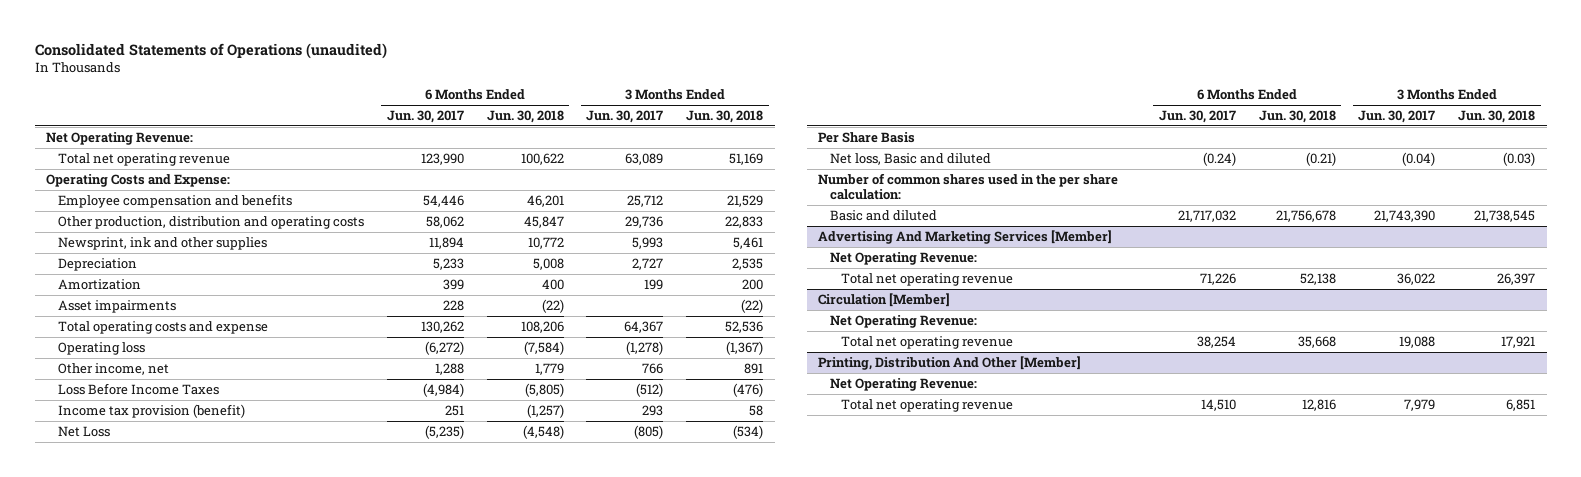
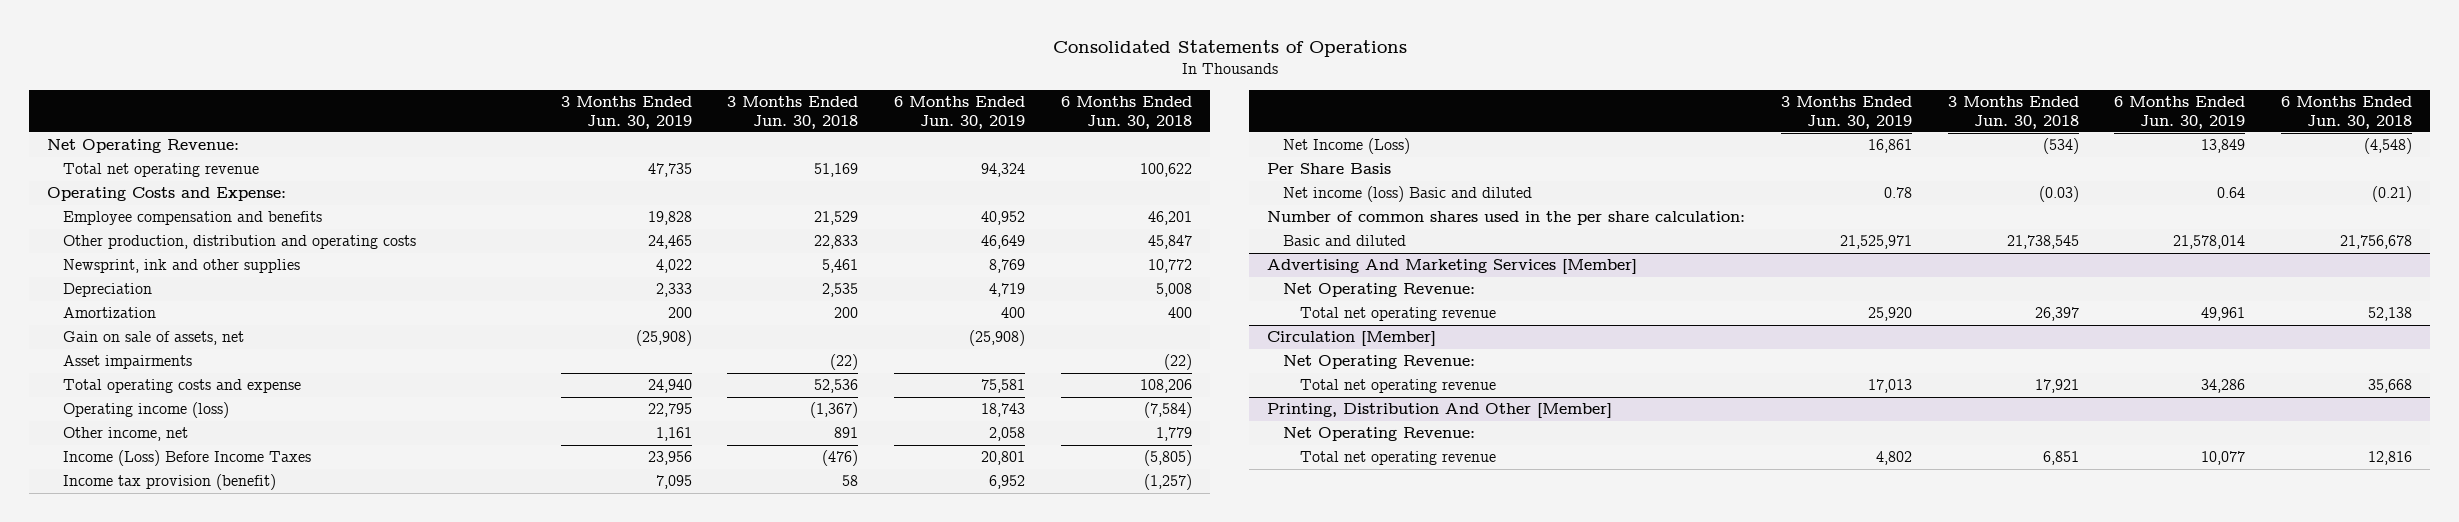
- Consolidated Statements of Operations (unaudited)
+ Consolidated Statements of Operations
- | 6 Months Ended Jun. 30, 2017 | 6 Months Ended Jun. 30, 2018 | 3 Months Ended Jun. 30, 2017 | 3 Months Ended Jun. 30, 2018
+ | 3 Months Ended Jun. 30, 2019 | 3 Months Ended Jun. 30, 2018 | 6 Months Ended Jun. 30, 2019 | 6 Months Ended Jun. 30, 2018
+ Gain on sale of assets, net | (25,908) | | (25,908) |
- Operating loss | (6,272) | (7,584) | (1,278) | (1,367)
+ Operating income (loss) | 22,795 | (1,367) | 18,743 | (7,584)
- Loss Before Income Taxes | (4,984) | (5,805) | (512) | (476)
+ Income (Loss) Before Income Taxes | 23,956 | (476) | 20,801 | (5,805)
- Net Loss | (5,235) | (4,548) | (805) | (534)
+ Net Income (Loss) | 16,861 | (534) | 13,849 | (4,548)
- Net loss, Basic and diluted | (0.24) | (0.21) | (0.04) | (0.03)
+ Net income (loss) Basic and diluted | 0.78 | (0.03) | 0.64 | (0.21)

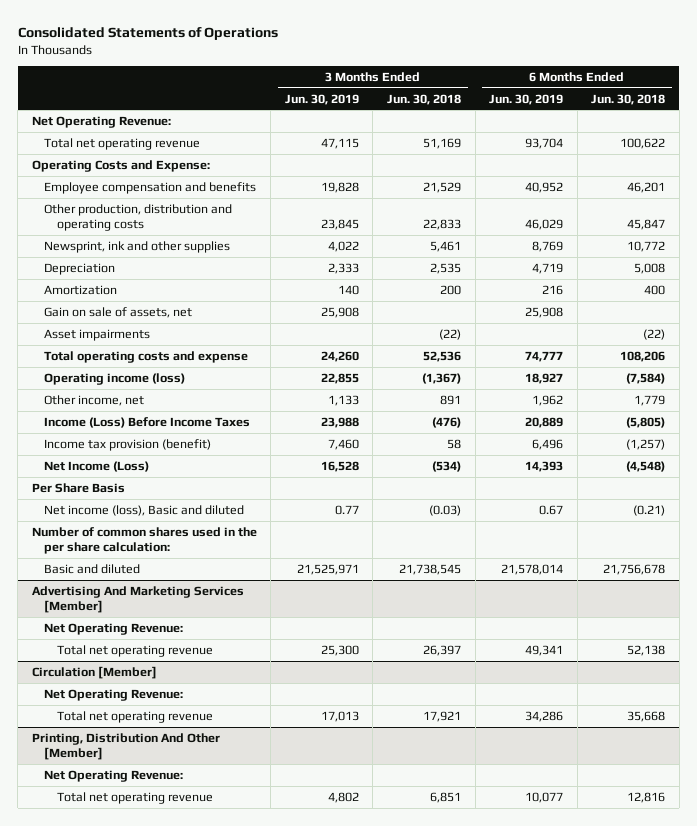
- Total net operating revenue | 47,735 | 51,169 | 94,324 | 100,622
+ Total net operating revenue | 47,115 | 51,169 | 93,704 | 100,622
- Other production, distribution and operating costs | 24,465 | 22,833 | 46,649 | 45,847
+ Other production, distribution and operating costs | 23,845 | 22,833 | 46,029 | 45,847
- Amortization | 200 | 200 | 400 | 400
- Gain on sale of assets, net | (25,908) | | (25,908) |
+ Amortization | 140 | 200 | 216 | 400
+ Gain on sale of assets, net | 25,908 | | 25,908 |
- Total operating costs and expense | 24,940 | 52,536 | 75,581 | 108,206
- Operating income (loss) | 22,795 | (1,367) | 18,743 | (7,584)
- Other income, net | 1,161 | 891 | 2,058 | 1,779
- Income (Loss) Before Income Taxes | 23,956 | (476) | 20,801 | (5,805)
- Income tax provision (benefit) | 7,095 | 58 | 6,952 | (1,257)
- Net Income (Loss) | 16,861 | (534) | 13,849 | (4,548)
+ Total operating costs and expense | 24,260 | 52,536 | 74,777 | 108,206
+ Operating income (loss) | 22,855 | (1,367) | 18,927 | (7,584)
+ Other income, net | 1,133 | 891 | 1,962 | 1,779
+ Income (Loss) Before Income Taxes | 23,988 | (476) | 20,889 | (5,805)
+ Income tax provision (benefit) | 7,460 | 58 | 6,496 | (1,257)
+ Net Income (Loss) | 16,528 | (534) | 14,393 | (4,548)
- Net income (loss) Basic and diluted | 0.78 | (0.03) | 0.64 | (0.21)
+ Net income (loss), Basic and diluted | 0.77 | (0.03) | 0.67 | (0.21)
@ Advertising And Marketing Services [Member]
- Total net operating revenue | 25,920 | 26,397 | 49,961 | 52,138
+ Total net operating revenue | 25,300 | 26,397 | 49,341 | 52,138

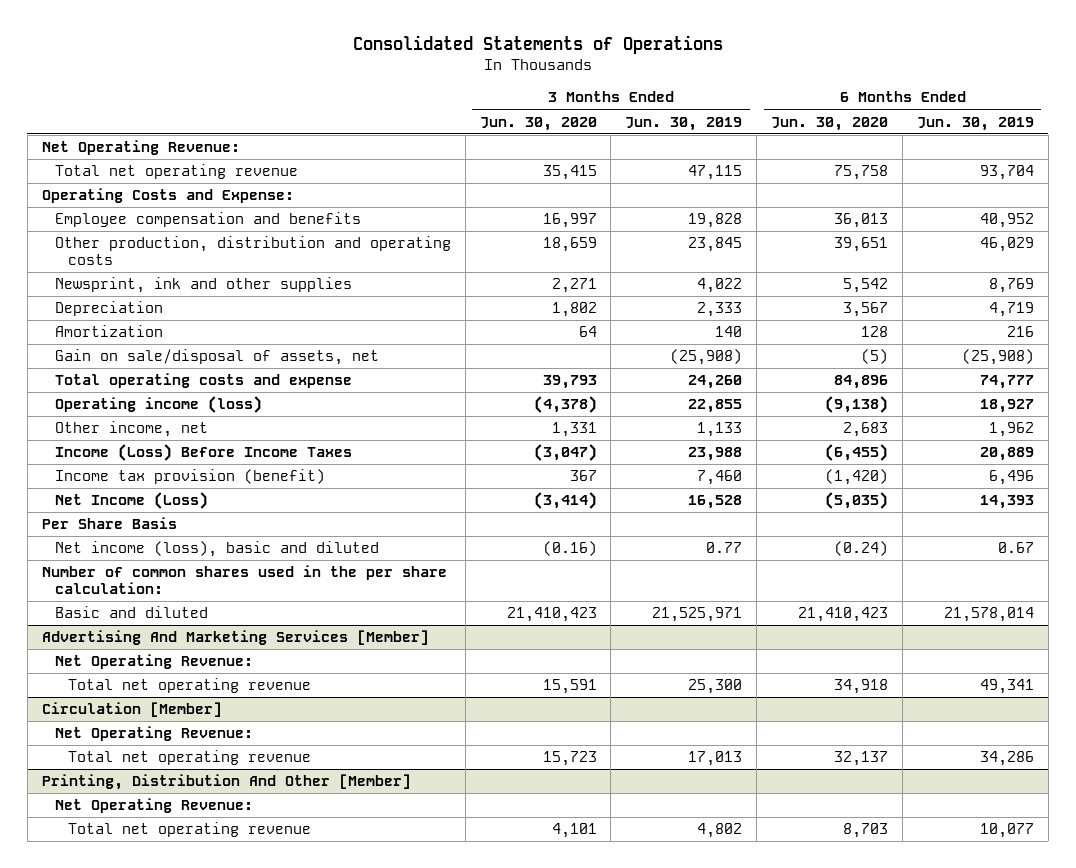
- | 3 Months Ended Jun. 30, 2019 | 3 Months Ended Jun. 30, 2018 | 6 Months Ended Jun. 30, 2019 | 6 Months Ended Jun. 30, 2018
+ | 3 Months Ended Jun. 30, 2020 | 3 Months Ended Jun. 30, 2019 | 6 Months Ended Jun. 30, 2020 | 6 Months Ended Jun. 30, 2019
- Gain on sale of assets, net | 25,908 | | 25,908 |
- Asset impairments | | (22) | | (22)
+ Gain on sale/disposal of assets, net | | (25,908) | (5) | (25,908)
- Net income (loss), Basic and diluted | 0.77 | (0.03) | 0.67 | (0.21)
+ Net income (loss), basic and diluted | (0.16) | 0.77 | (0.24) | 0.67

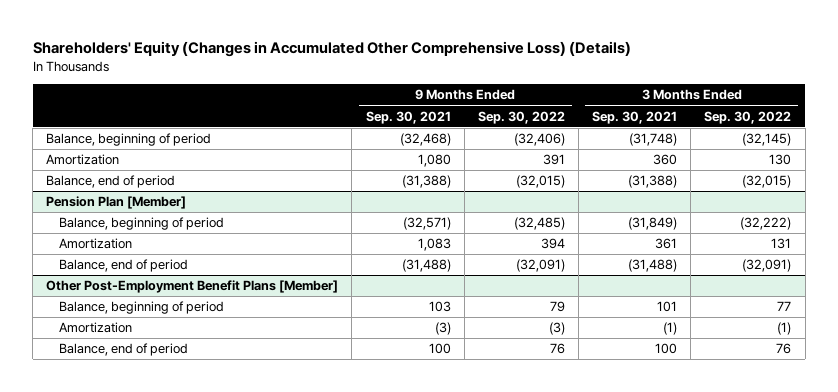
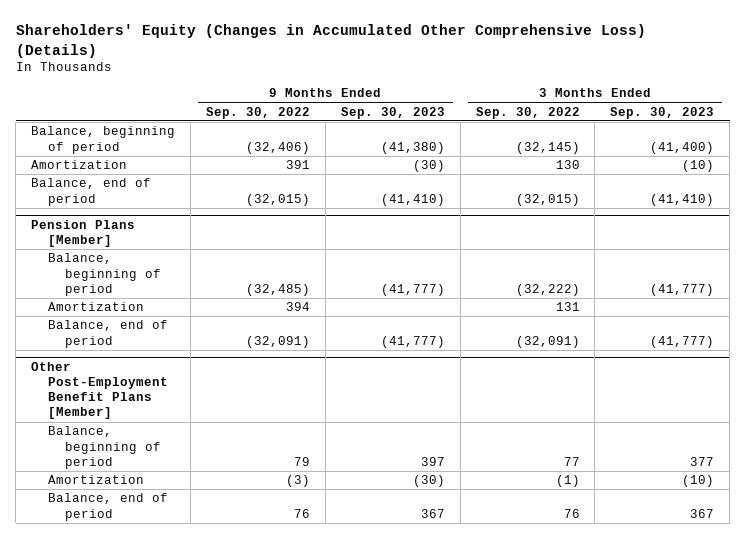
- | 9 Months Ended Sep. 30, 2021 | 9 Months Ended Sep. 30, 2022 | 3 Months Ended Sep. 30, 2021 | 3 Months Ended Sep. 30, 2022
+ | 9 Months Ended Sep. 30, 2022 | 9 Months Ended Sep. 30, 2023 | 3 Months Ended Sep. 30, 2022 | 3 Months Ended Sep. 30, 2023
- Pension Plan [Member]
+ Pension Plans [Member]

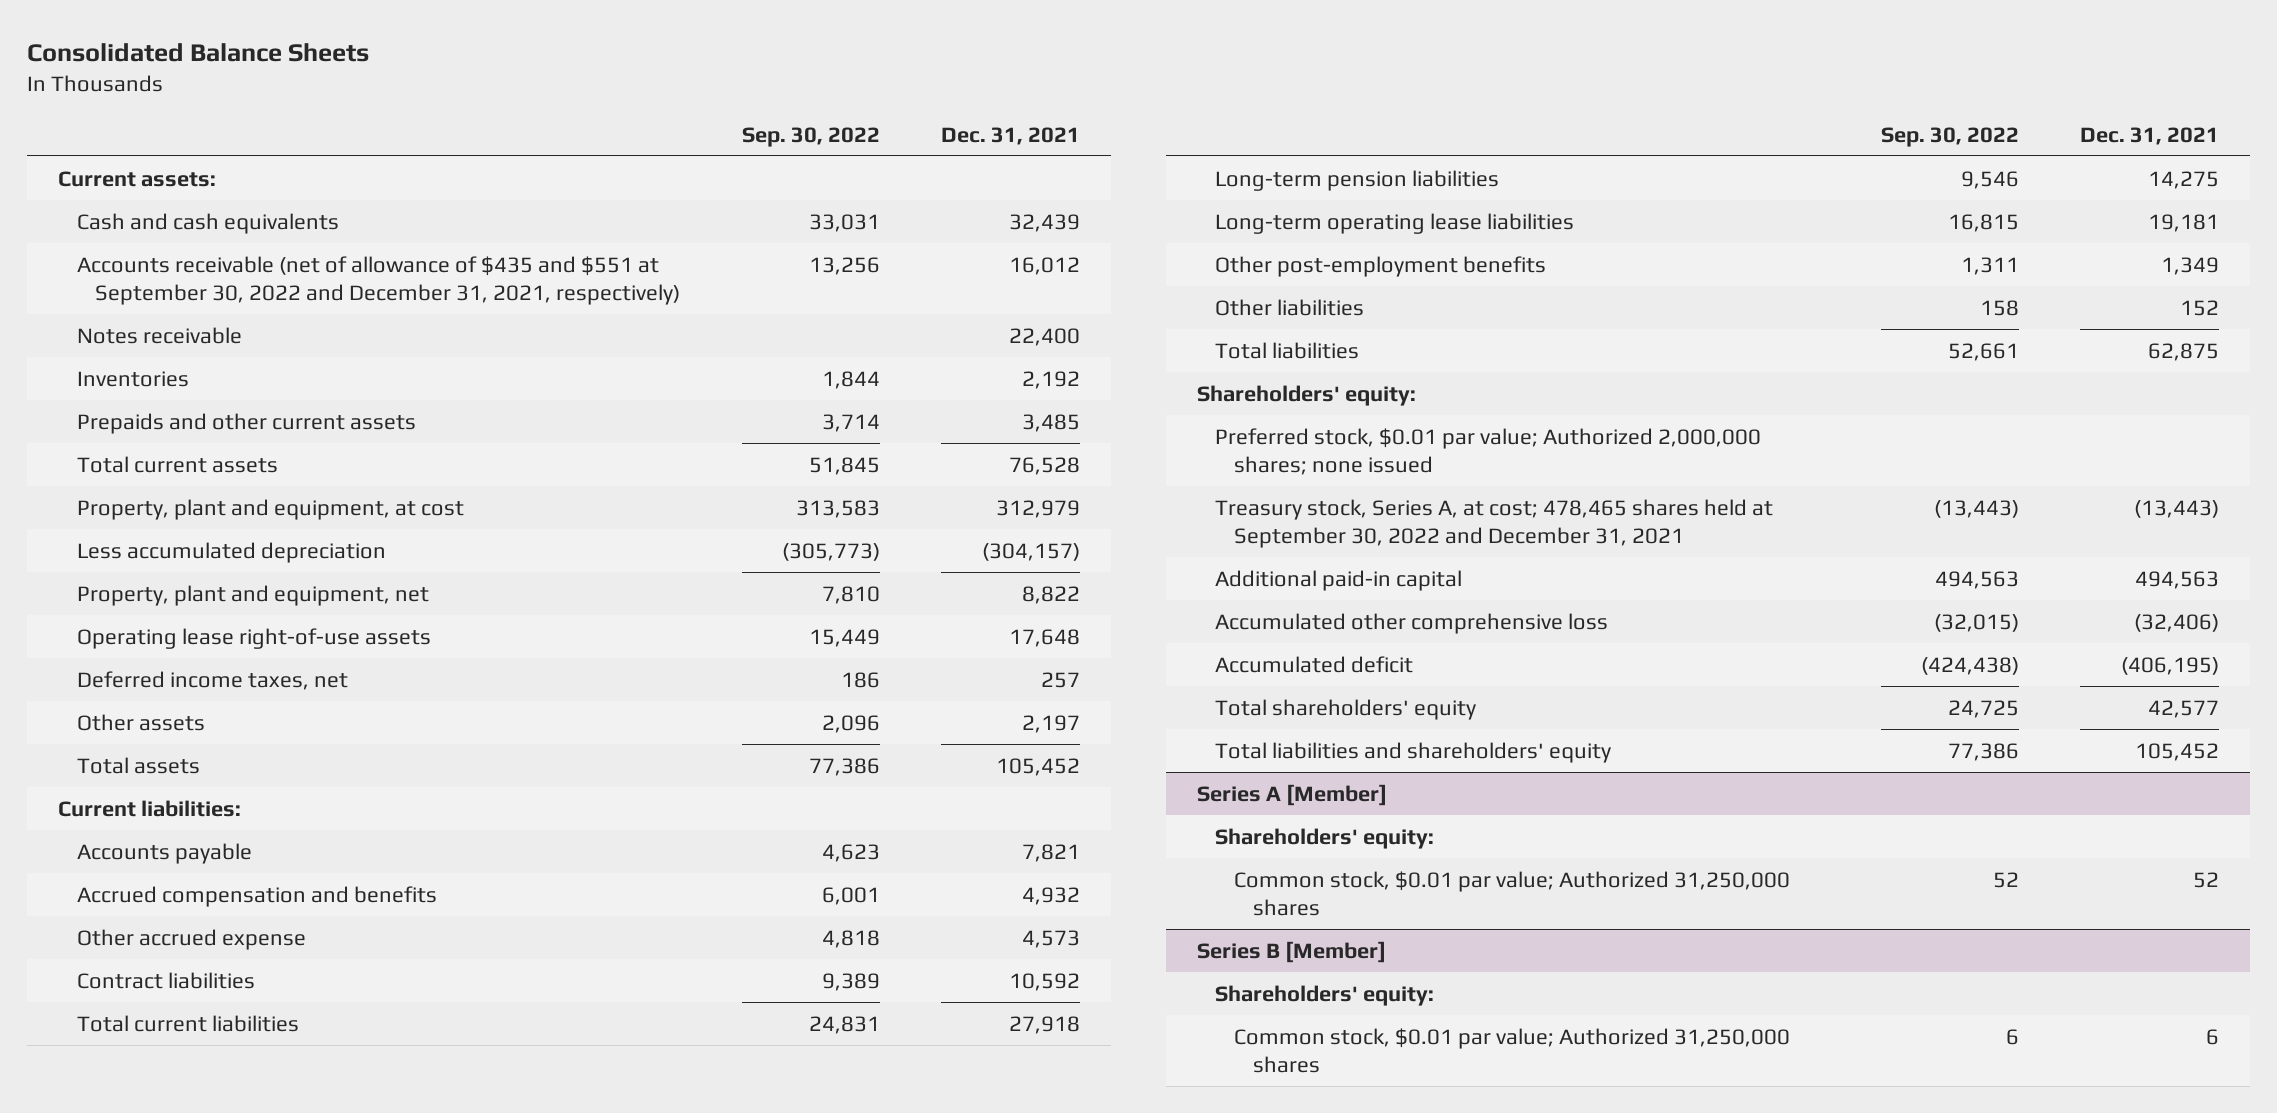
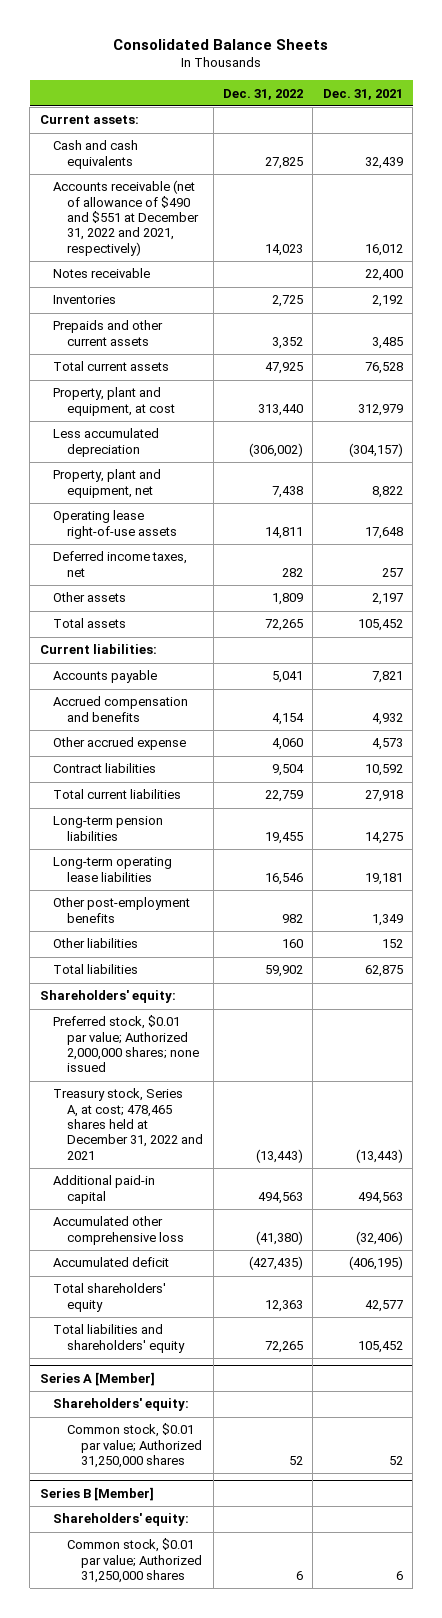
- | Sep. 30, 2022 | Dec. 31, 2021
+ | Dec. 31, 2022 | Dec. 31, 2021
- Accounts receivable (net of allowance of $435 and $551 at September 30, 2022 and December 31, 2021, respectively) | 13,256 | 16,012
+ Accounts receivable (net of allowance of $490 and $551 at December 31, 2022 and 2021, respectively) | 14,023 | 16,012
- Treasury stock, Series A, at cost; 478,465 shares held at September 30, 2022 and December 31, 2021 | (13,443) | (13,443)
+ Treasury stock, Series A, at cost; 478,465 shares held at December 31, 2022 and 2021 | (13,443) | (13,443)

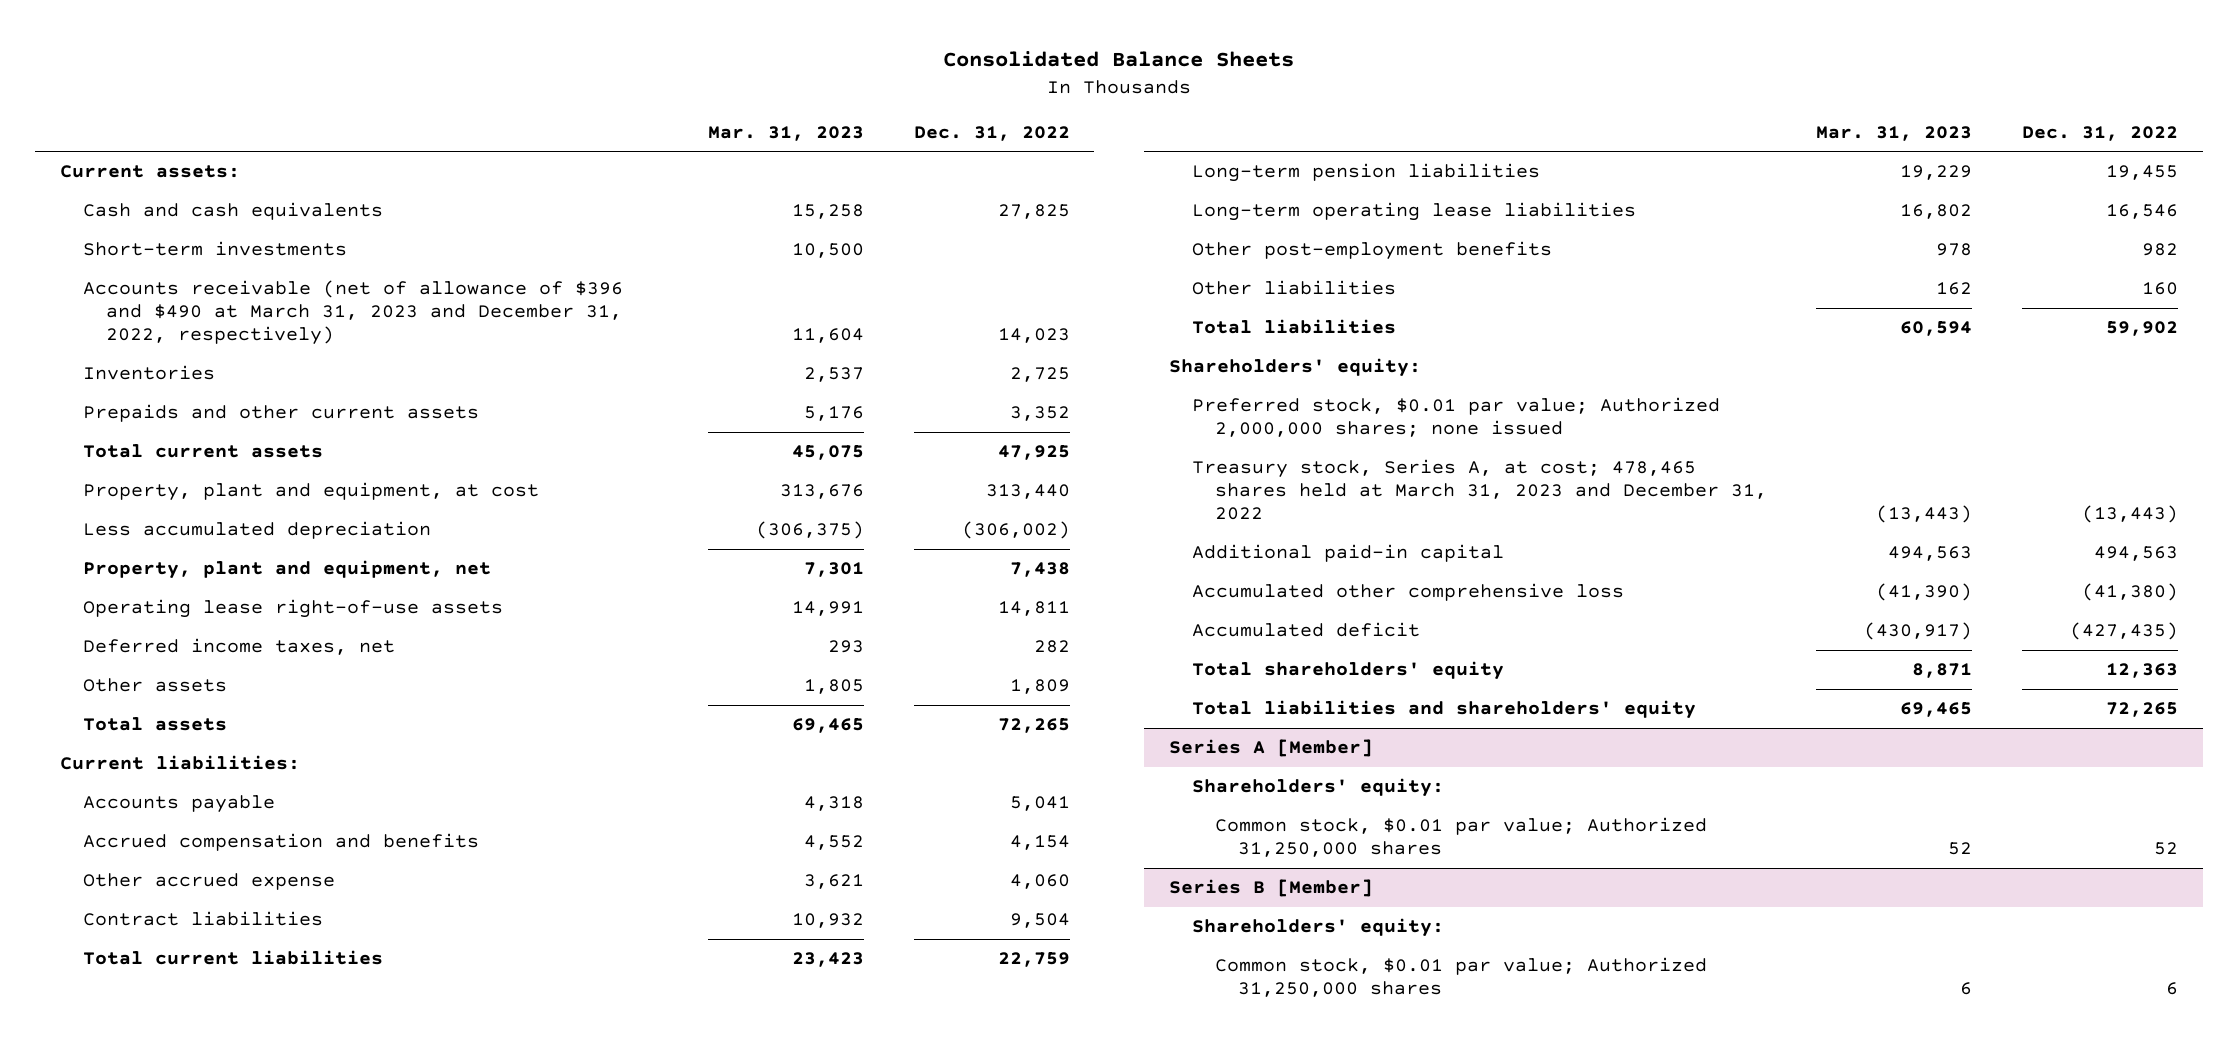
- | Dec. 31, 2022 | Dec. 31, 2021
+ | Mar. 31, 2023 | Dec. 31, 2022
- Accounts receivable (net of allowance of $490 and $551 at December 31, 2022 and 2021, respectively) | 14,023 | 16,012
- Notes receivable | | 22,400
+ Short-term investments | 10,500 |
+ Accounts receivable (net of allowance of $396 and $490 at March 31, 2023 and December 31, 2022, respectively) | 11,604 | 14,023
- Treasury stock, Series A, at cost; 478,465 shares held at December 31, 2022 and 2021 | (13,443) | (13,443)
+ Treasury stock, Series A, at cost; 478,465 shares held at March 31, 2023 and December 31, 2022 | (13,443) | (13,443)

